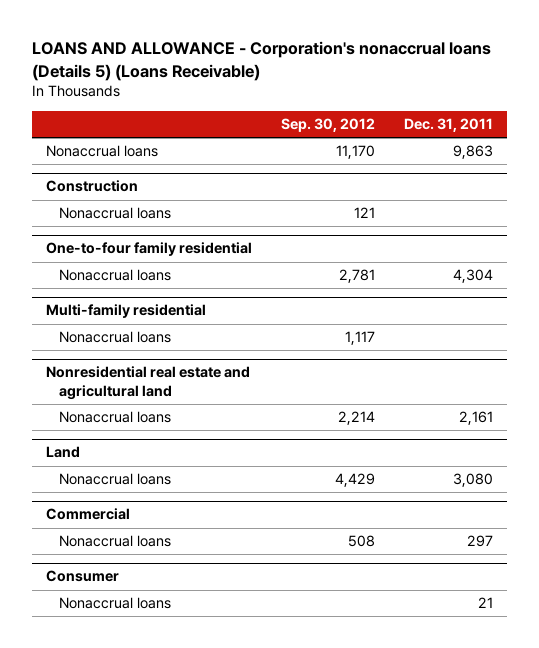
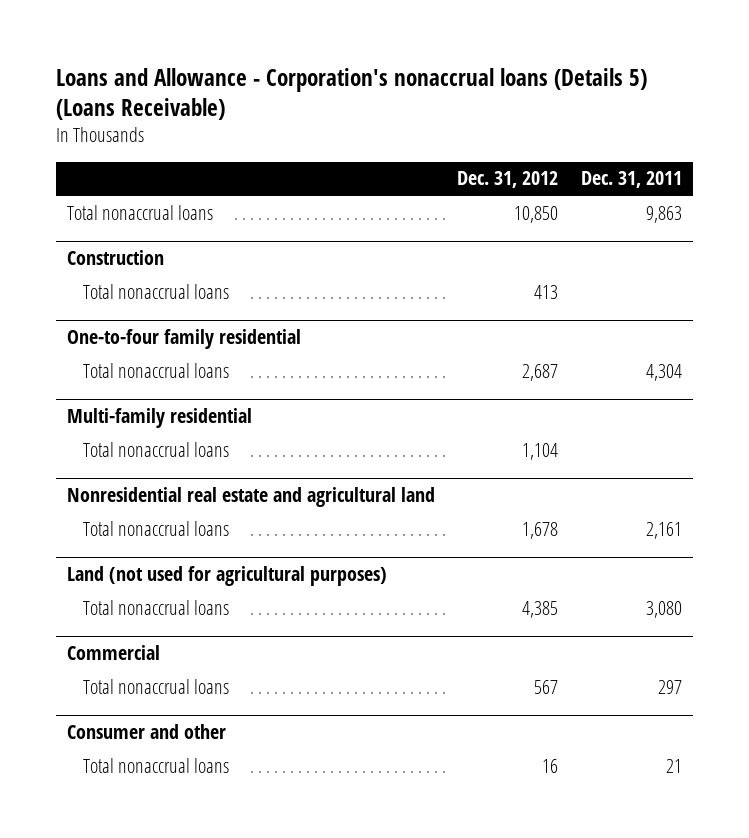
- LOANS AND ALLOWANCE - Corporation's nonaccrual loans (Details 5) (Loans Receivable)
+ Loans and Allowance - Corporation's nonaccrual loans (Details 5) (Loans Receivable)
- | Sep. 30, 2012 | Dec. 31, 2011
+ | Dec. 31, 2012 | Dec. 31, 2011
- Nonaccrual loans | 11,170 | 9,863
+ Total nonaccrual loans | 10,850 | 9,863
@ Construction
- Nonaccrual loans | 121 |
+ Total nonaccrual loans | 413 |
@ One-to-four family residential
- Nonaccrual loans | 2,781 | 4,304
+ Total nonaccrual loans | 2,687 | 4,304
@ Multi-family residential
- Nonaccrual loans | 1,117 |
+ Total nonaccrual loans | 1,104 |
@ Nonresidential real estate and agricultural land
- Nonaccrual loans | 2,214 | 2,161
- Land
- Nonaccrual loans | 4,429 | 3,080
@ Nonresidential real estate and agricultural land
+ Total nonaccrual loans | 1,678 | 2,161
+ Land (not used for agricultural purposes)
+ Total nonaccrual loans | 4,385 | 3,080
@ Commercial
- Nonaccrual loans | 508 | 297
- Consumer
- Nonaccrual loans | | 21
@ Commercial
+ Total nonaccrual loans | 567 | 297
+ Consumer and other
+ Total nonaccrual loans | 16 | 21

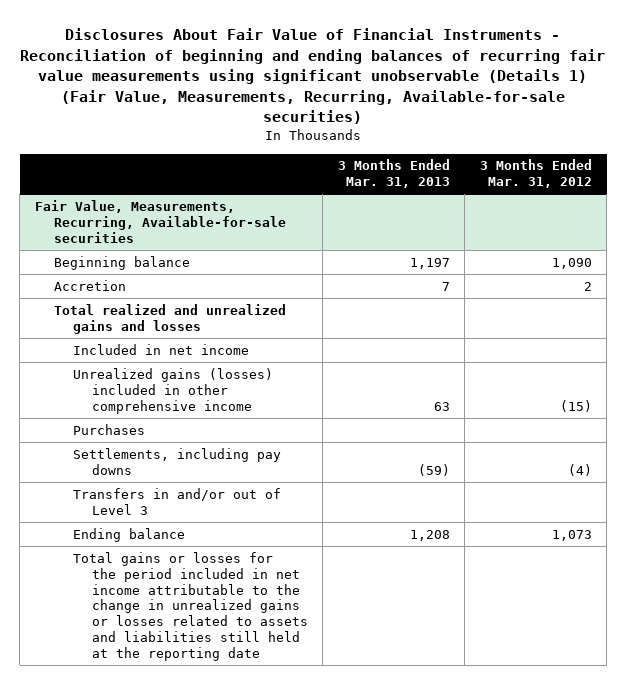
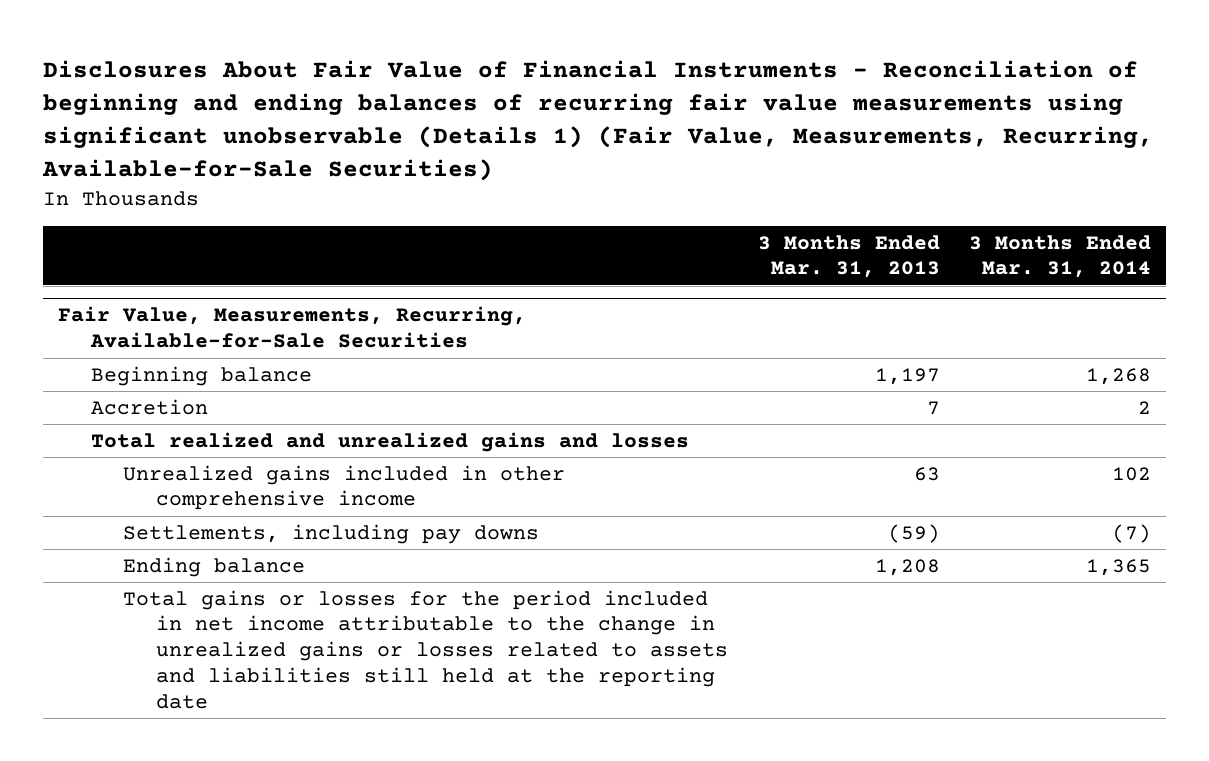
- Disclosures About Fair Value of Financial Instruments - Reconciliation of beginning and ending balances of recurring fair value measurements using significant unobservable (Details 1) (Fair Value, Measurements, Recurring, Available-for-sale securities)
+ Disclosures About Fair Value of Financial Instruments - Reconciliation of beginning and ending balances of recurring fair value measurements using significant unobservable (Details 1) (Fair Value, Measurements, Recurring, Available-for-Sale Securities)
- | 3 Months Ended Mar. 31, 2013 | 3 Months Ended Mar. 31, 2012
+ | 3 Months Ended Mar. 31, 2013 | 3 Months Ended Mar. 31, 2014
- Fair Value, Measurements, Recurring, Available-for-sale securities
+ Fair Value, Measurements, Recurring, Available-for-Sale Securities
- Included in net income
- Unrealized gains (losses) included in other comprehensive income | 63 | (15)
- Purchases
+ Unrealized gains included in other comprehensive income | 63 | 102
- Transfers in and/or out of Level 3

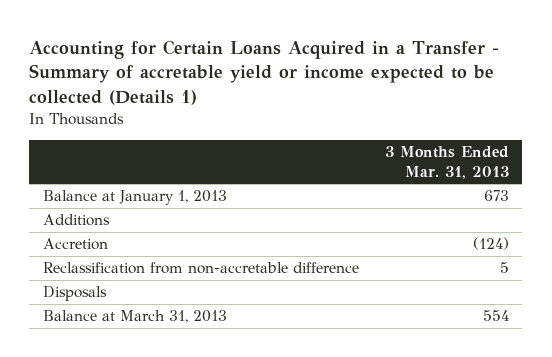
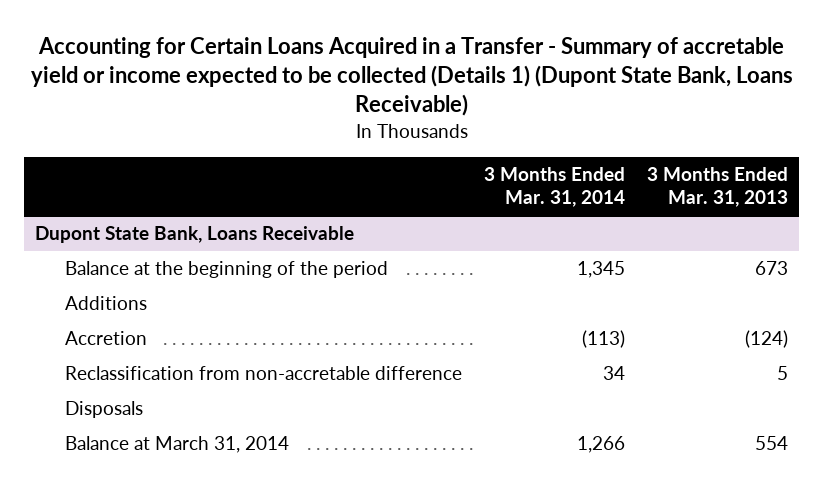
- Accounting for Certain Loans Acquired in a Transfer - Summary of accretable yield or income expected to be collected (Details 1)
+ Accounting for Certain Loans Acquired in a Transfer - Summary of accretable yield or income expected to be collected (Details 1) (Dupont State Bank, Loans Receivable)
- | 3 Months Ended Mar. 31, 2013
+ | 3 Months Ended Mar. 31, 2014 | 3 Months Ended Mar. 31, 2013
- Balance at January 1, 2013 | 673
+ Dupont State Bank, Loans Receivable
+ Balance at the beginning of the period | 1,345 | 673
- Balance at March 31, 2013 | 554
+ Balance at March 31, 2014 | 1,266 | 554

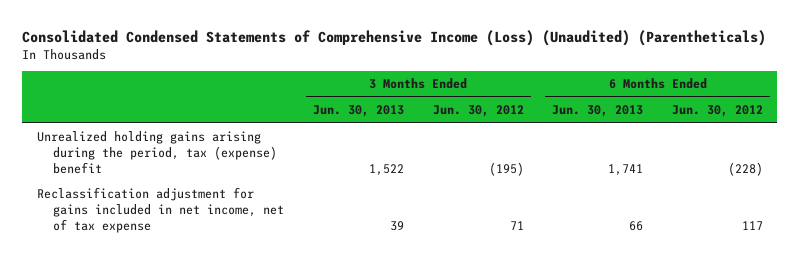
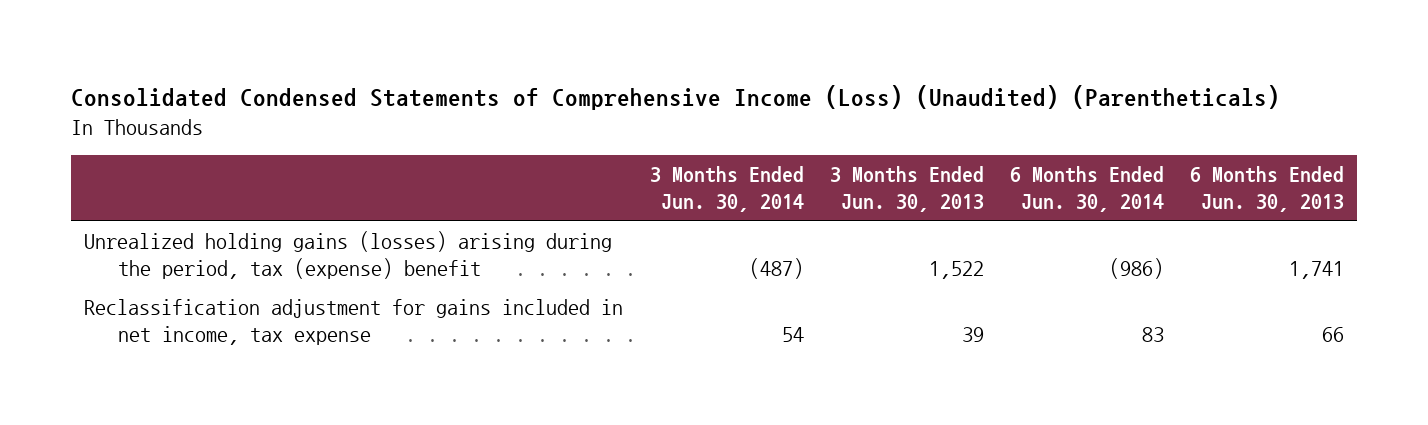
- | 3 Months Ended Jun. 30, 2013 | 3 Months Ended Jun. 30, 2012 | 6 Months Ended Jun. 30, 2013 | 6 Months Ended Jun. 30, 2012
+ | 3 Months Ended Jun. 30, 2014 | 3 Months Ended Jun. 30, 2013 | 6 Months Ended Jun. 30, 2014 | 6 Months Ended Jun. 30, 2013
- Unrealized holding gains arising during the period, tax (expense) benefit | 1,522 | (195) | 1,741 | (228)
- Reclassification adjustment for gains included in net income, net of tax expense | 39 | 71 | 66 | 117
+ Unrealized holding gains (losses) arising during the period, tax (expense) benefit | (487) | 1,522 | (986) | 1,741
+ Reclassification adjustment for gains included in net income, tax expense | 54 | 39 | 83 | 66

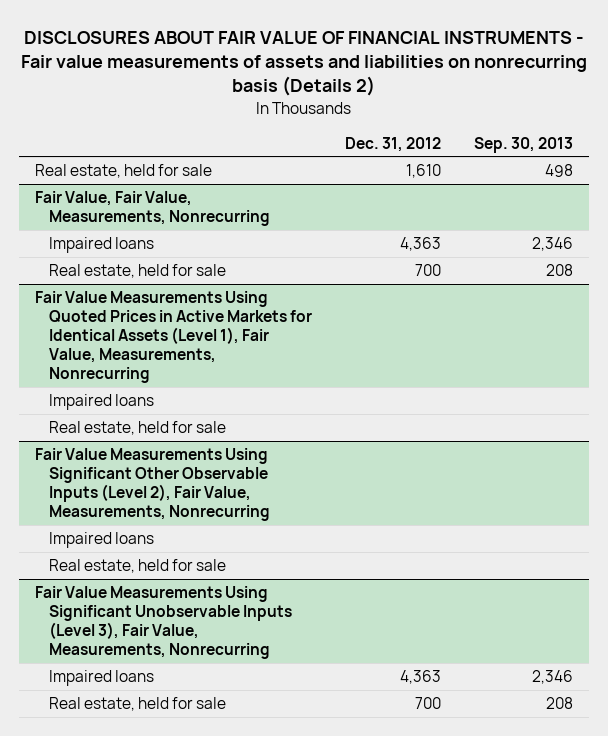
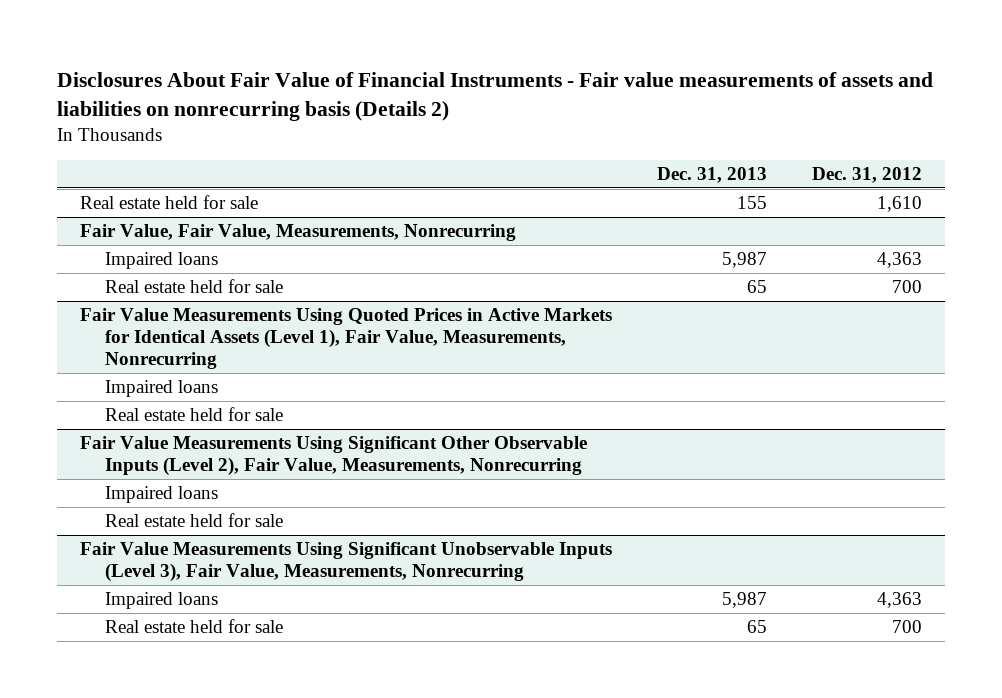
- DISCLOSURES ABOUT FAIR VALUE OF FINANCIAL INSTRUMENTS - Fair value measurements of assets and liabilities on nonrecurring basis (Details 2)
+ Disclosures About Fair Value of Financial Instruments - Fair value measurements of assets and liabilities on nonrecurring basis (Details 2)
- | Dec. 31, 2012 | Sep. 30, 2013
+ | Dec. 31, 2013 | Dec. 31, 2012
- Real estate, held for sale | 1,610 | 498
+ Real estate held for sale | 155 | 1,610
@ Fair Value, Fair Value, Measurements, Nonrecurring
- Real estate, held for sale | 700 | 208
+ Real estate held for sale | 65 | 700
@ Fair Value Measurements Using Quoted Prices in Active Markets for Identical Assets (Level 1), Fair Value, Measurements, Nonrecurring
- Real estate, held for sale
+ Real estate held for sale
@ Fair Value Measurements Using Significant Other Observable Inputs (Level 2), Fair Value, Measurements, Nonrecurring
- Real estate, held for sale
+ Real estate held for sale
@ Fair Value Measurements Using Significant Unobservable Inputs (Level 3), Fair Value, Measurements, Nonrecurring
- Real estate, held for sale | 700 | 208
+ Real estate held for sale | 65 | 700

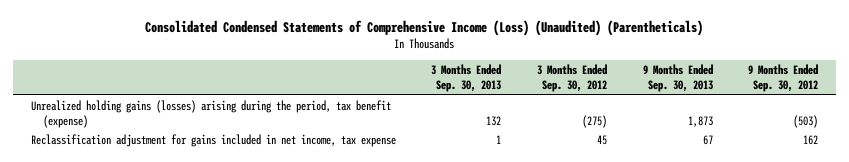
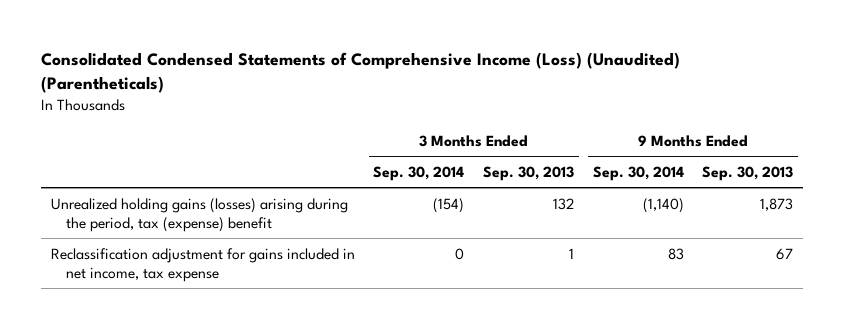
- | 3 Months Ended Sep. 30, 2013 | 3 Months Ended Sep. 30, 2012 | 9 Months Ended Sep. 30, 2013 | 9 Months Ended Sep. 30, 2012
+ | 3 Months Ended Sep. 30, 2014 | 3 Months Ended Sep. 30, 2013 | 9 Months Ended Sep. 30, 2014 | 9 Months Ended Sep. 30, 2013
- Unrealized holding gains (losses) arising during the period, tax benefit (expense) | 132 | (275) | 1,873 | (503)
+ Unrealized holding gains (losses) arising during the period, tax (expense) benefit | (154) | 132 | (1,140) | 1,873

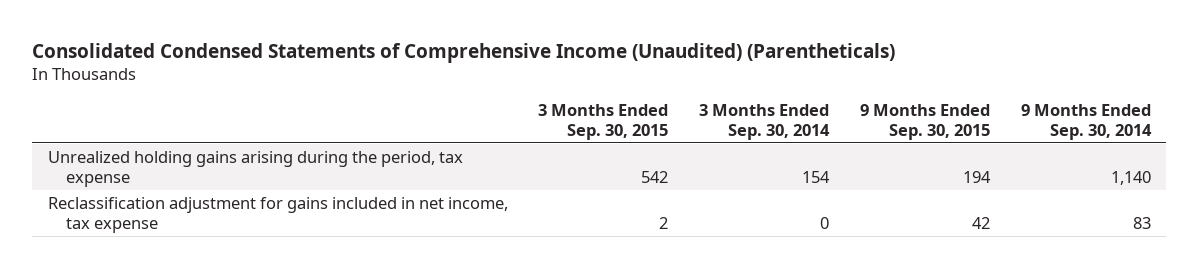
- Consolidated Condensed Statements of Comprehensive Income (Loss) (Unaudited) (Parentheticals)
+ Consolidated Condensed Statements of Comprehensive Income (Unaudited) (Parentheticals)
- | 3 Months Ended Sep. 30, 2014 | 3 Months Ended Sep. 30, 2013 | 9 Months Ended Sep. 30, 2014 | 9 Months Ended Sep. 30, 2013
+ | 3 Months Ended Sep. 30, 2015 | 3 Months Ended Sep. 30, 2014 | 9 Months Ended Sep. 30, 2015 | 9 Months Ended Sep. 30, 2014
- Unrealized holding gains (losses) arising during the period, tax (expense) benefit | (154) | 132 | (1,140) | 1,873
+ Unrealized holding gains arising during the period, tax expense | 542 | 154 | 194 | 1,140

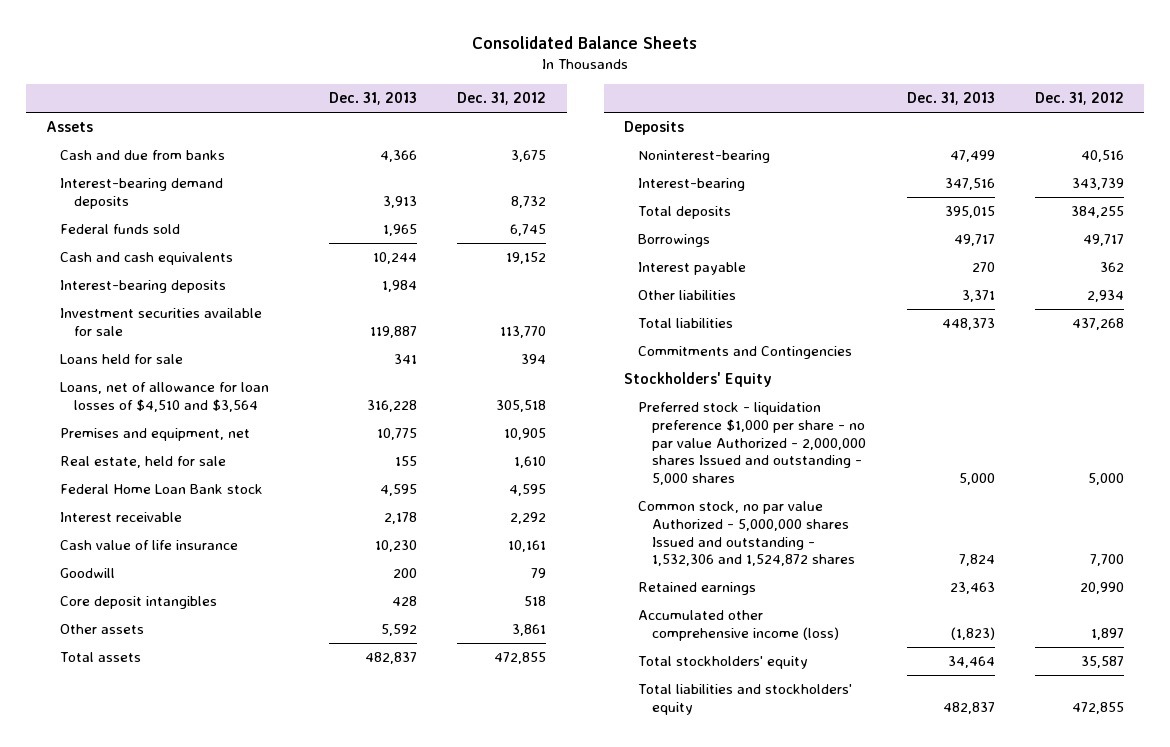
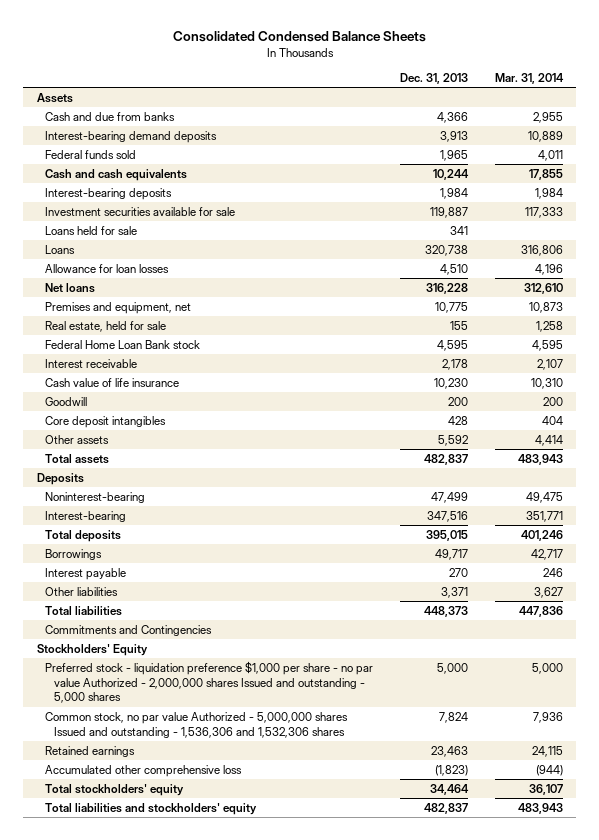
- Consolidated Balance Sheets
+ Consolidated Condensed Balance Sheets
- | Dec. 31, 2013 | Dec. 31, 2012
+ | Dec. 31, 2013 | Mar. 31, 2014
- Loans, net of allowance for loan losses of $4,510 and $3,564 | 316,228 | 305,518
+ Loans | 320,738 | 316,806
+ Allowance for loan losses | 4,510 | 4,196
+ Net loans | 316,228 | 312,610
- Common stock, no par value Authorized - 5,000,000 shares Issued and outstanding - 1,532,306 and 1,524,872 shares | 7,824 | 7,700
+ Common stock, no par value Authorized - 5,000,000 shares Issued and outstanding - 1,536,306 and 1,532,306 shares | 7,824 | 7,936
- Accumulated other comprehensive income (loss) | (1,823) | 1,897
+ Accumulated other comprehensive loss | (1,823) | (944)

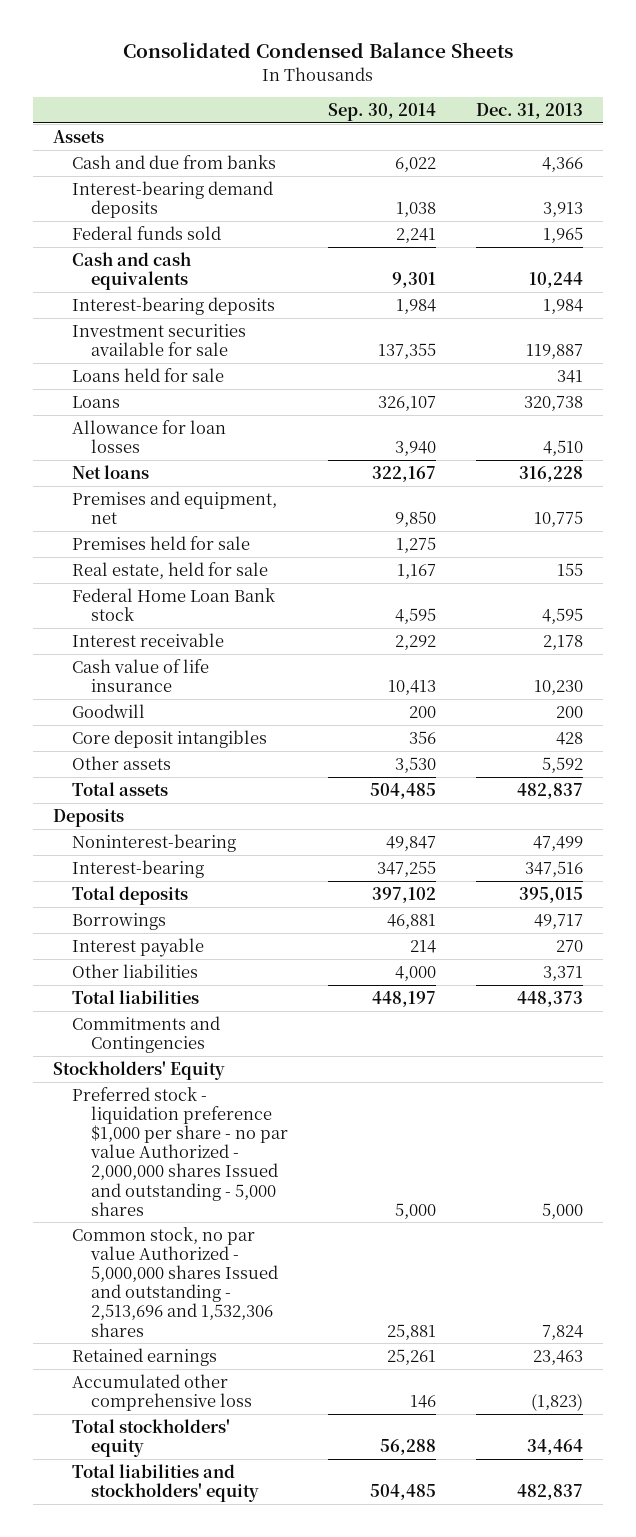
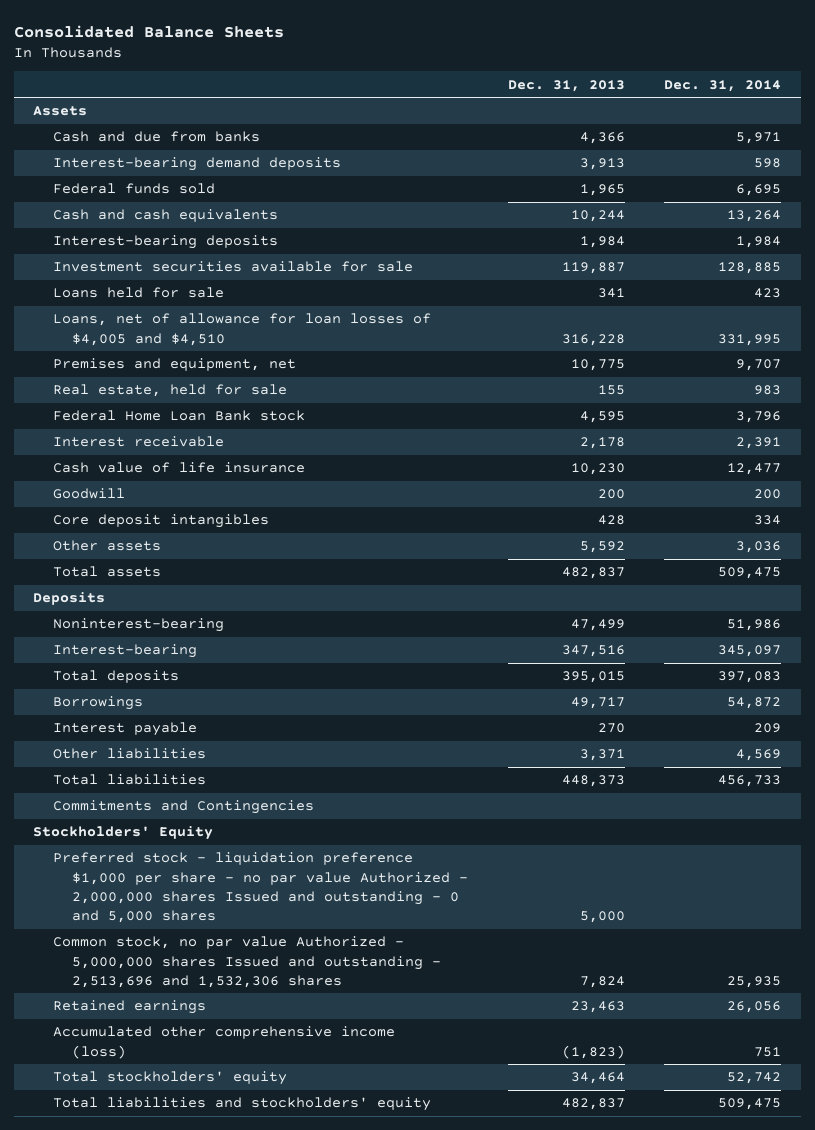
- Consolidated Condensed Balance Sheets
+ Consolidated Balance Sheets
- | Sep. 30, 2014 | Dec. 31, 2013
+ | Dec. 31, 2013 | Dec. 31, 2014
- Loans | 326,107 | 320,738
- Allowance for loan losses | 3,940 | 4,510
- Net loans | 322,167 | 316,228
+ Loans, net of allowance for loan losses of $4,005 and $4,510 | 316,228 | 331,995
- Premises held for sale | 1,275 |
- Preferred stock - liquidation preference $1,000 per share - no par value Authorized - 2,000,000 shares Issued and outstanding - 5,000 shares | 5,000 | 5,000
+ Preferred stock - liquidation preference $1,000 per share - no par value Authorized - 2,000,000 shares Issued and outstanding - 0 and 5,000 shares | 5,000 |
- Accumulated other comprehensive loss | 146 | (1,823)
+ Accumulated other comprehensive income (loss) | (1,823) | 751

